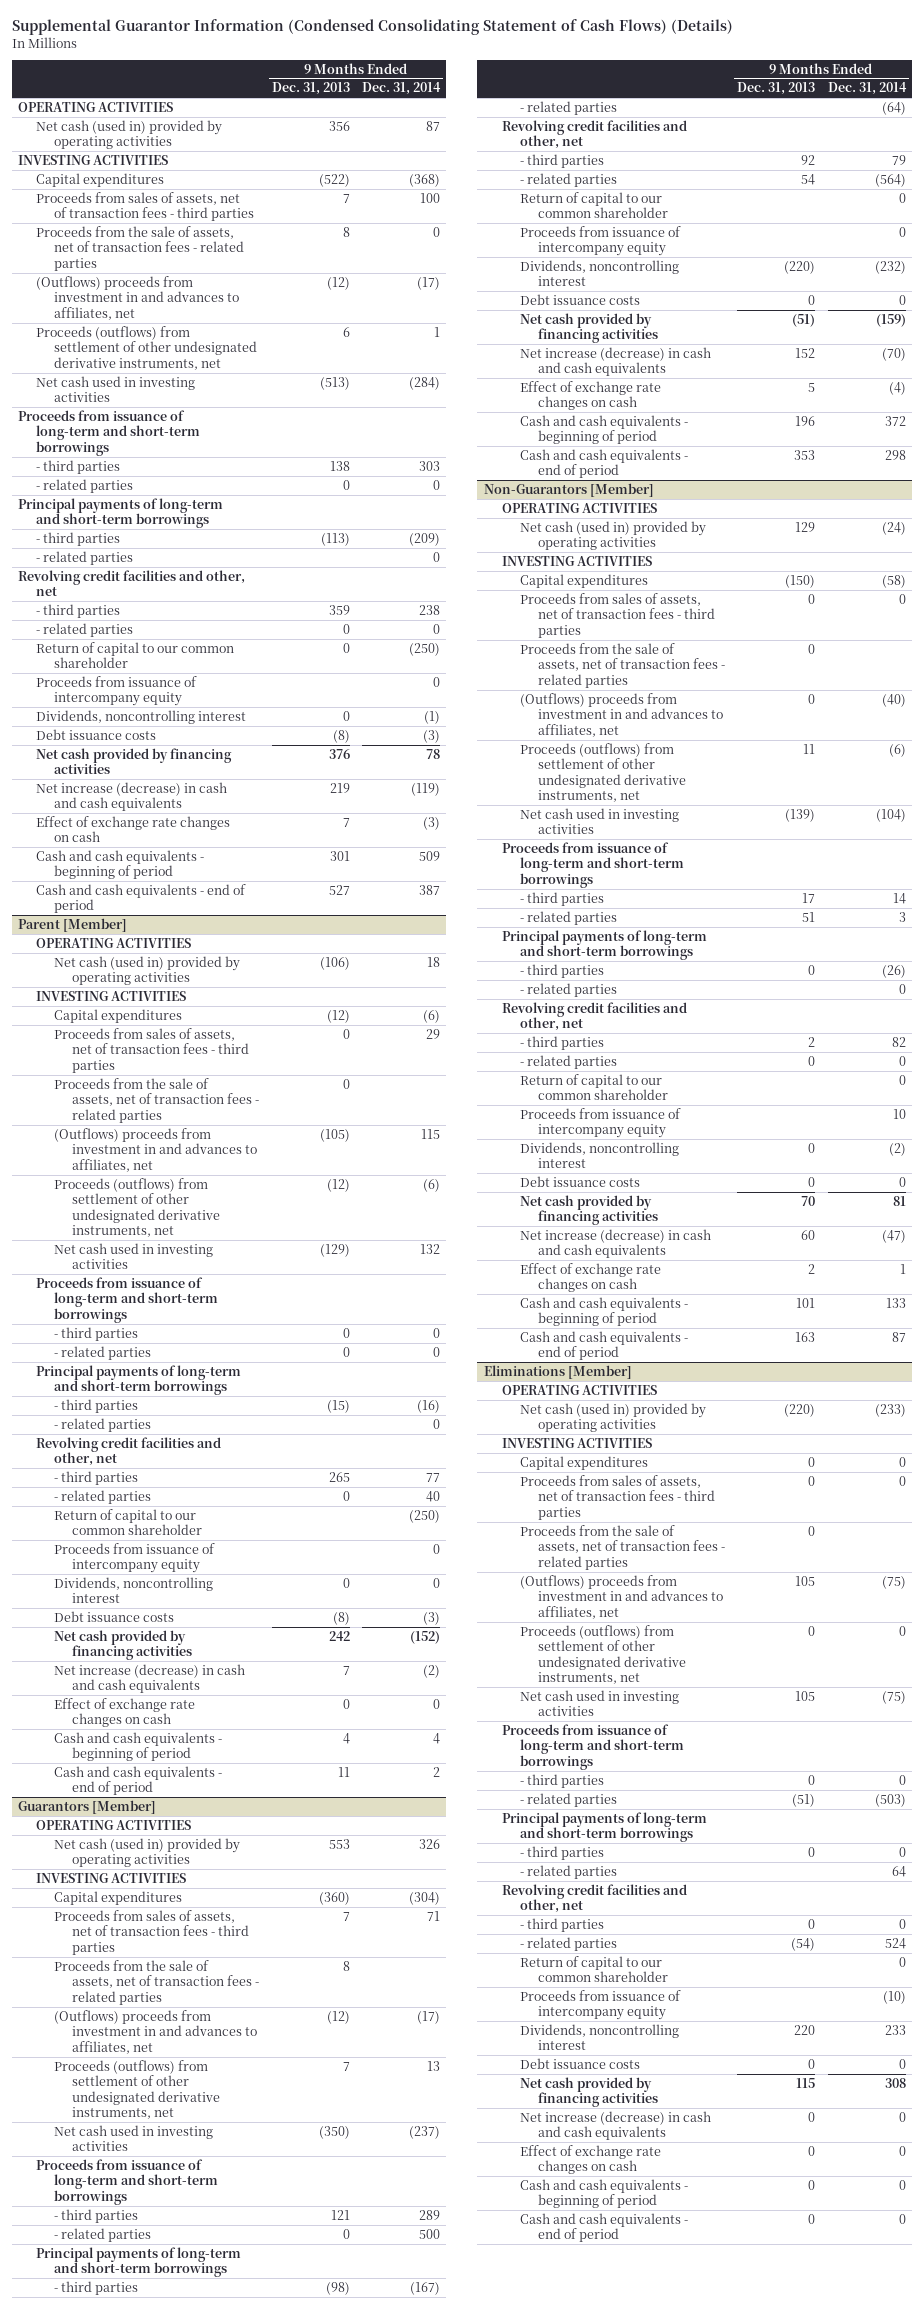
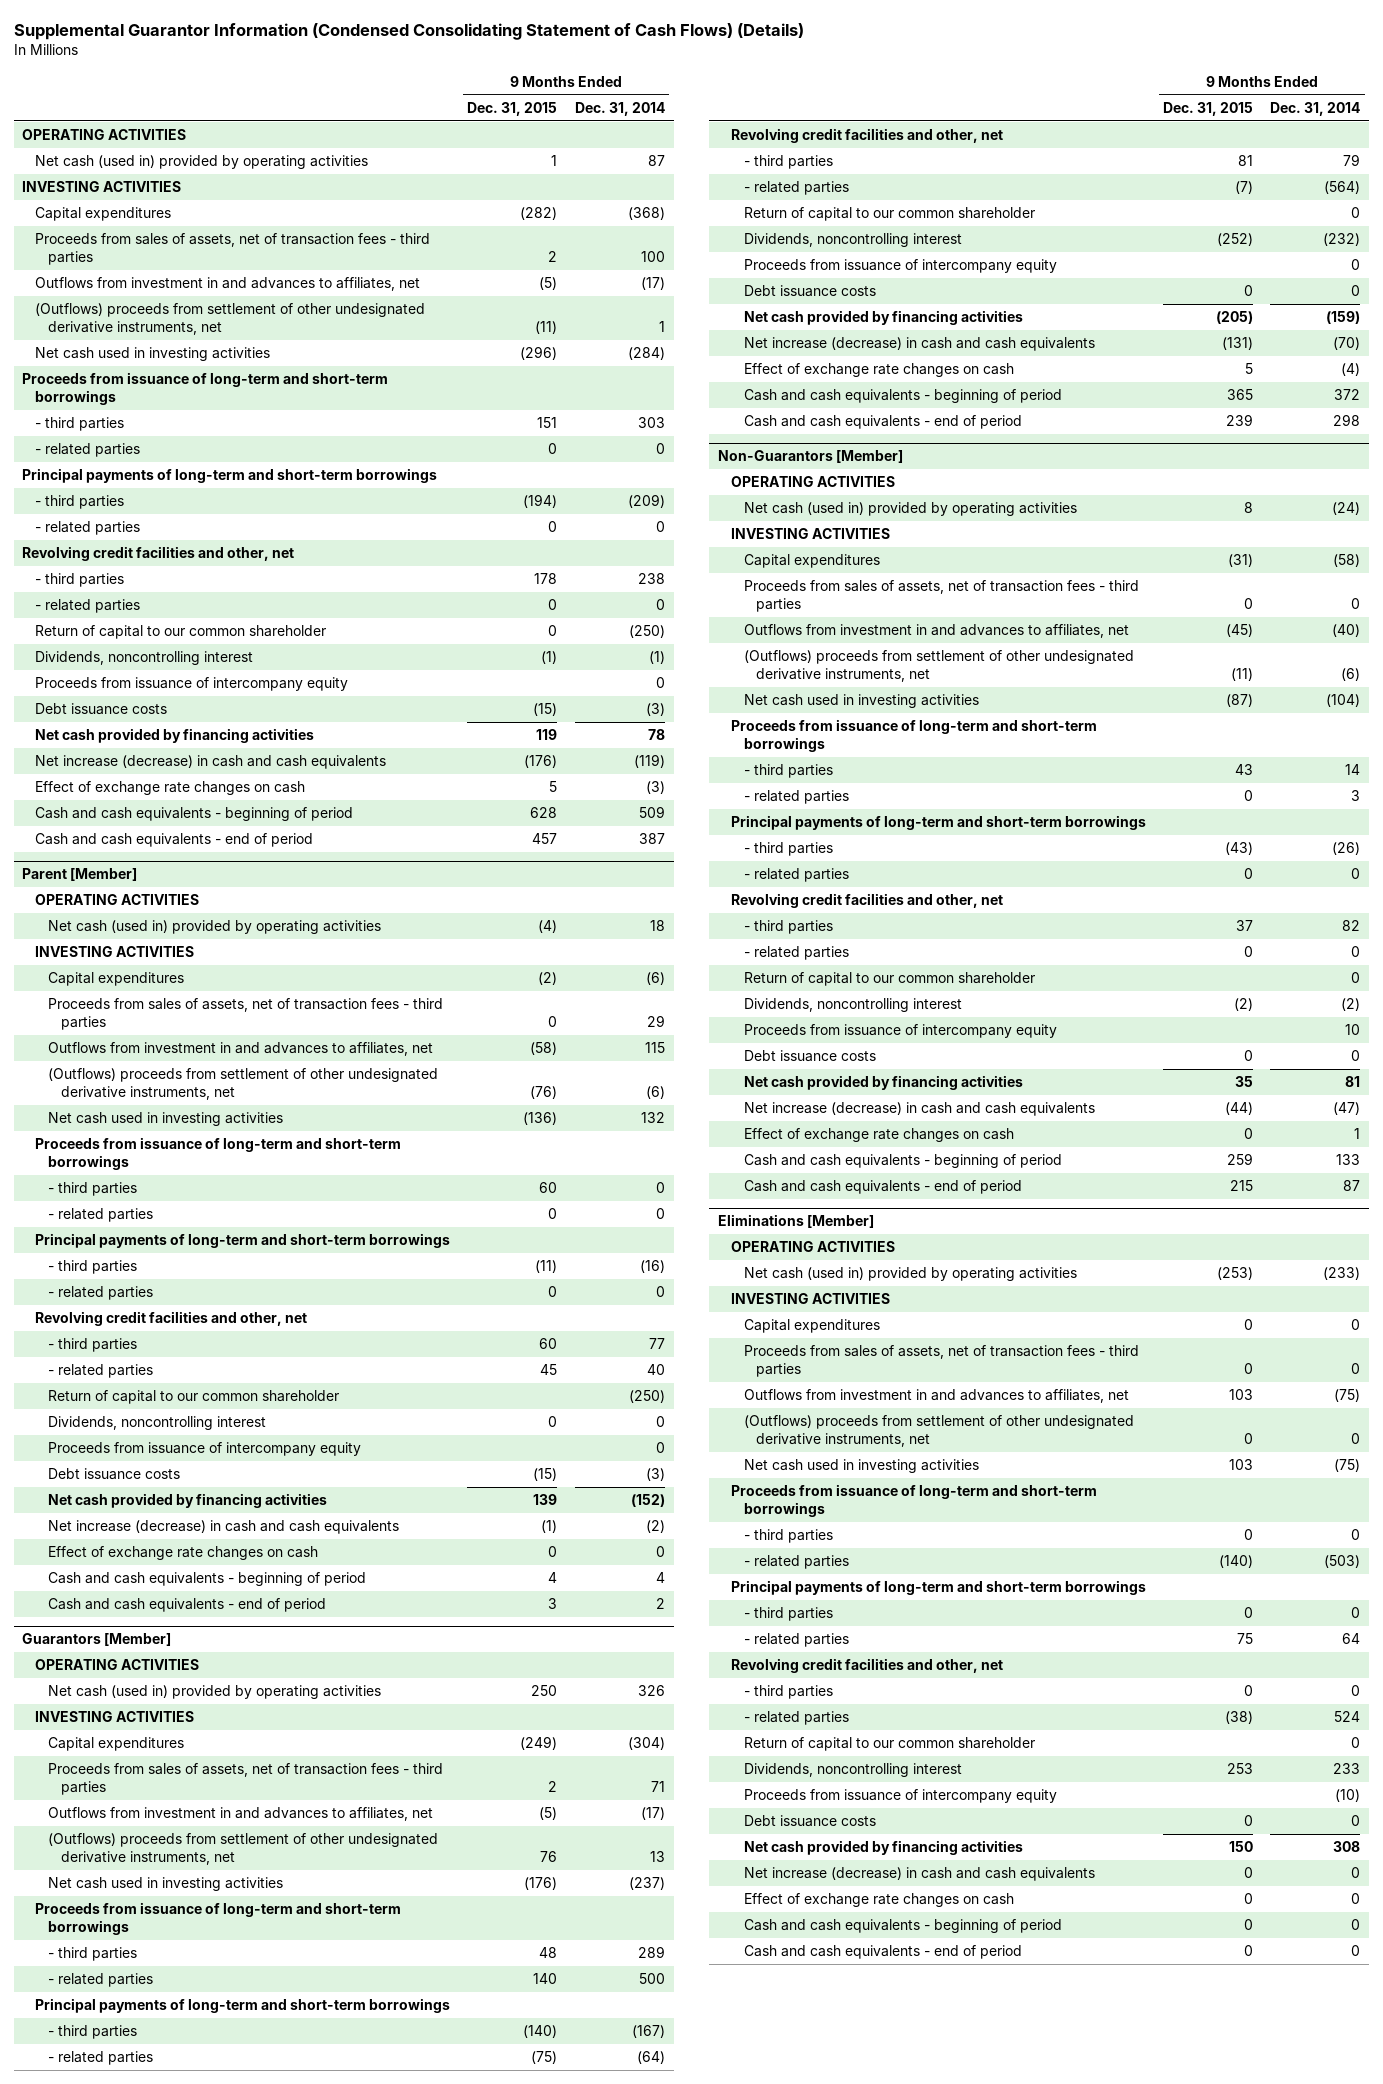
- | 9 Months Ended Dec. 31, 2013 | 9 Months Ended Dec. 31, 2014
+ | 9 Months Ended Dec. 31, 2015 | 9 Months Ended Dec. 31, 2014
- Proceeds from the sale of assets, net of transaction fees - related parties | 8 | 0
- (Outflows) proceeds from investment in and advances to affiliates, net | (12) | (17)
- Proceeds (outflows) from settlement of other undesignated derivative instruments, net | 6 | 1
+ Outflows from investment in and advances to affiliates, net | (5) | (17)
+ (Outflows) proceeds from settlement of other undesignated derivative instruments, net | (11) | 1
moved down: Proceeds from issuance of intercompany equity | | 0
@ Parent [Member]
- Proceeds from the sale of assets, net of transaction fees - related parties | 0 |
- (Outflows) proceeds from investment in and advances to affiliates, net | (105) | 115
- Proceeds (outflows) from settlement of other undesignated derivative instruments, net | (12) | (6)
+ Outflows from investment in and advances to affiliates, net | (58) | 115
+ (Outflows) proceeds from settlement of other undesignated derivative instruments, net | (76) | (6)
moved down: Proceeds from issuance of intercompany equity | | 0
@ Guarantors [Member]
- Proceeds from the sale of assets, net of transaction fees - related parties | 8 |
- (Outflows) proceeds from investment in and advances to affiliates, net | (12) | (17)
- Proceeds (outflows) from settlement of other undesignated derivative instruments, net | 7 | 13
+ Outflows from investment in and advances to affiliates, net | (5) | (17)
+ (Outflows) proceeds from settlement of other undesignated derivative instruments, net | 76 | 13
moved down: Proceeds from issuance of intercompany equity | | 0
@ Non-Guarantors [Member]
- Proceeds from the sale of assets, net of transaction fees - related parties | 0 |
- (Outflows) proceeds from investment in and advances to affiliates, net | 0 | (40)
- Proceeds (outflows) from settlement of other undesignated derivative instruments, net | 11 | (6)
+ Outflows from investment in and advances to affiliates, net | (45) | (40)
+ (Outflows) proceeds from settlement of other undesignated derivative instruments, net | (11) | (6)
moved down: Proceeds from issuance of intercompany equity | | 10
@ Eliminations [Member]
- Proceeds from the sale of assets, net of transaction fees - related parties | 0 |
- (Outflows) proceeds from investment in and advances to affiliates, net | 105 | (75)
- Proceeds (outflows) from settlement of other undesignated derivative instruments, net | 0 | 0
+ Outflows from investment in and advances to affiliates, net | 103 | (75)
+ (Outflows) proceeds from settlement of other undesignated derivative instruments, net | 0 | 0
moved down: Proceeds from issuance of intercompany equity | | (10)

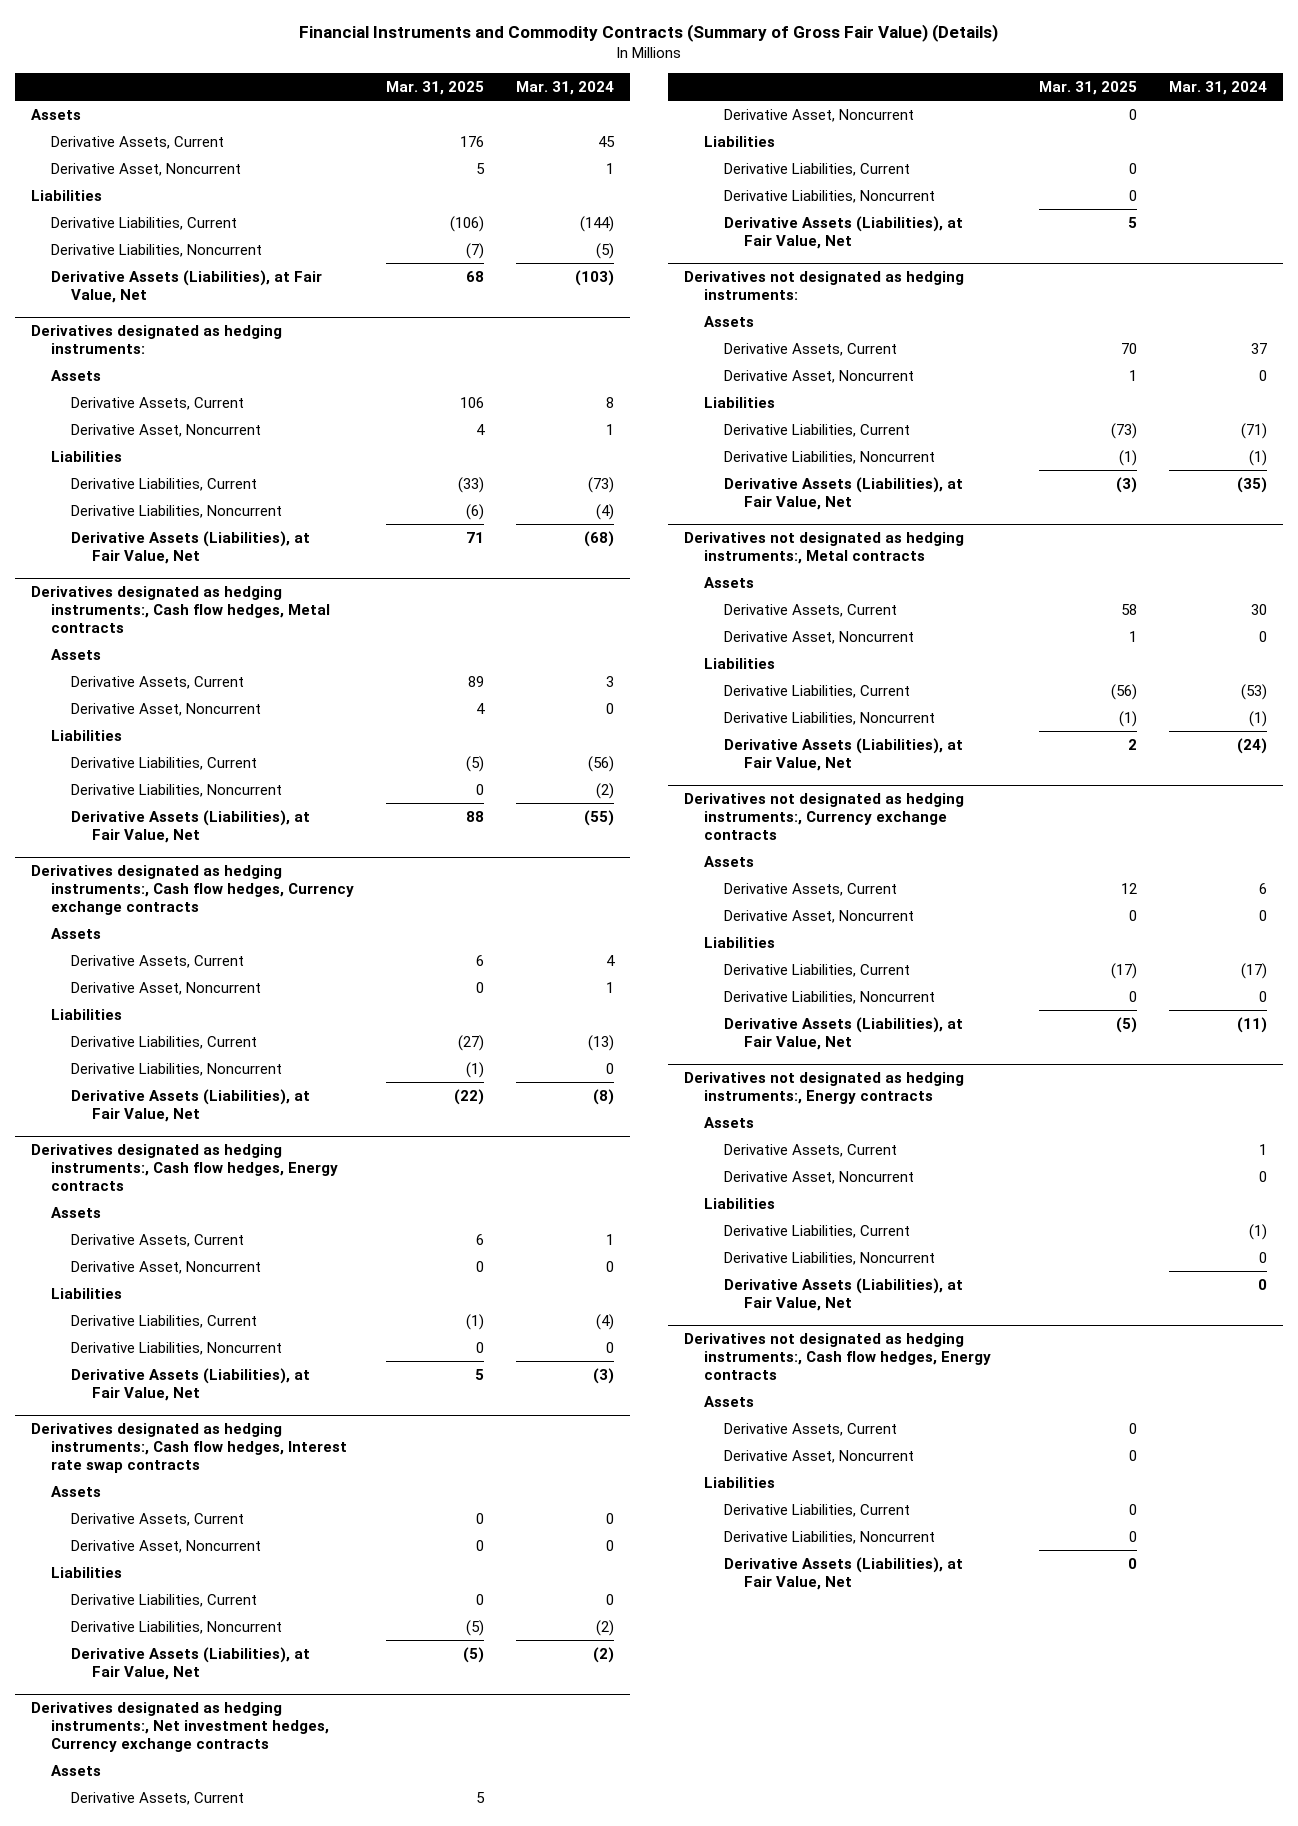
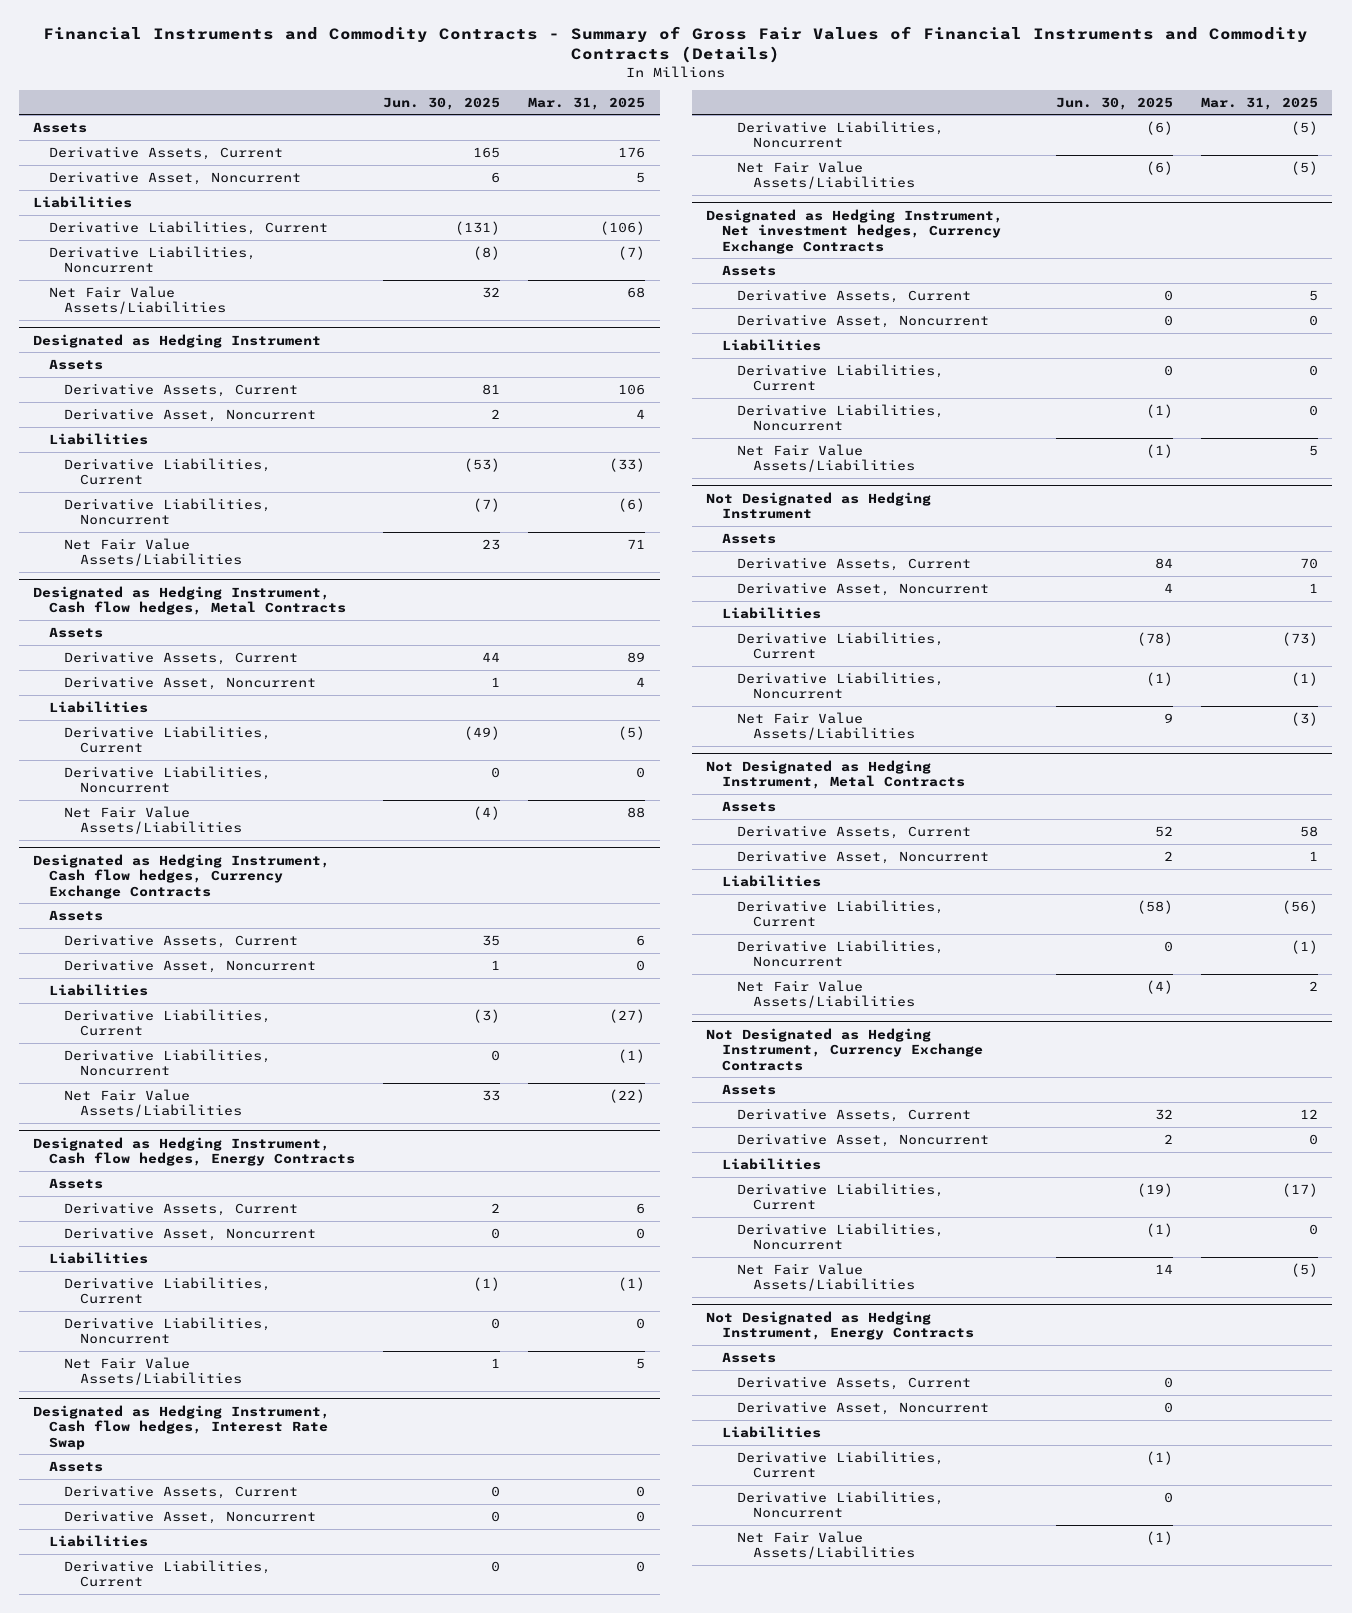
- Financial Instruments and Commodity Contracts (Summary of Gross Fair Value) (Details)
+ Financial Instruments and Commodity Contracts - Summary of Gross Fair Values of Financial Instruments and Commodity Contracts (Details)
- | Mar. 31, 2025 | Mar. 31, 2024
+ | Jun. 30, 2025 | Mar. 31, 2025
- Derivative Assets (Liabilities), at Fair Value, Net | 68 | (103)
- Derivatives designated as hedging instruments:
+ Net Fair Value Assets/Liabilities | 32 | 68
+ Designated as Hedging Instrument
- Derivative Assets (Liabilities), at Fair Value, Net | 71 | (68)
- Derivatives designated as hedging instruments:, Cash flow hedges, Metal contracts
+ Net Fair Value Assets/Liabilities | 23 | 71
+ Designated as Hedging Instrument, Cash flow hedges, Metal Contracts
- Derivative Assets (Liabilities), at Fair Value, Net | 88 | (55)
- Derivatives designated as hedging instruments:, Cash flow hedges, Currency exchange contracts
+ Net Fair Value Assets/Liabilities | (4) | 88
+ Designated as Hedging Instrument, Cash flow hedges, Currency Exchange Contracts
- Derivative Assets (Liabilities), at Fair Value, Net | (22) | (8)
- Derivatives designated as hedging instruments:, Cash flow hedges, Energy contracts
+ Net Fair Value Assets/Liabilities | 33 | (22)
+ Designated as Hedging Instrument, Cash flow hedges, Energy Contracts
- Derivative Assets (Liabilities), at Fair Value, Net | 5 | (3)
- Derivatives designated as hedging instruments:, Cash flow hedges, Interest rate swap contracts
+ Net Fair Value Assets/Liabilities | 1 | 5
+ Designated as Hedging Instrument, Cash flow hedges, Interest Rate Swap
- Derivative Assets (Liabilities), at Fair Value, Net | (5) | (2)
- Derivatives designated as hedging instruments:, Net investment hedges, Currency exchange contracts
+ Net Fair Value Assets/Liabilities | (6) | (5)
+ Designated as Hedging Instrument, Net investment hedges, Currency Exchange Contracts
- Derivative Assets (Liabilities), at Fair Value, Net | 5 |
- Derivatives not designated as hedging instruments:
+ Net Fair Value Assets/Liabilities | (1) | 5
+ Not Designated as Hedging Instrument
- Derivative Assets (Liabilities), at Fair Value, Net | (3) | (35)
- Derivatives not designated as hedging instruments:, Metal contracts
+ Net Fair Value Assets/Liabilities | 9 | (3)
+ Not Designated as Hedging Instrument, Metal Contracts
- Derivative Assets (Liabilities), at Fair Value, Net | 2 | (24)
- Derivatives not designated as hedging instruments:, Currency exchange contracts
+ Net Fair Value Assets/Liabilities | (4) | 2
+ Not Designated as Hedging Instrument, Currency Exchange Contracts
- Derivative Assets (Liabilities), at Fair Value, Net | (5) | (11)
- Derivatives not designated as hedging instruments:, Energy contracts
+ Net Fair Value Assets/Liabilities | 14 | (5)
+ Not Designated as Hedging Instrument, Energy Contracts
- Derivative Assets (Liabilities), at Fair Value, Net | | 0
- Derivatives not designated as hedging instruments:, Cash flow hedges, Energy contracts
- Assets
- Derivative Assets, Current | 0 |
- Derivative Asset, Noncurrent | 0 |
- Liabilities
- Derivative Liabilities, Current | 0 |
- Derivative Liabilities, Noncurrent | 0 |
- Derivative Assets (Liabilities), at Fair Value, Net | 0 |
+ Net Fair Value Assets/Liabilities | (1) |

